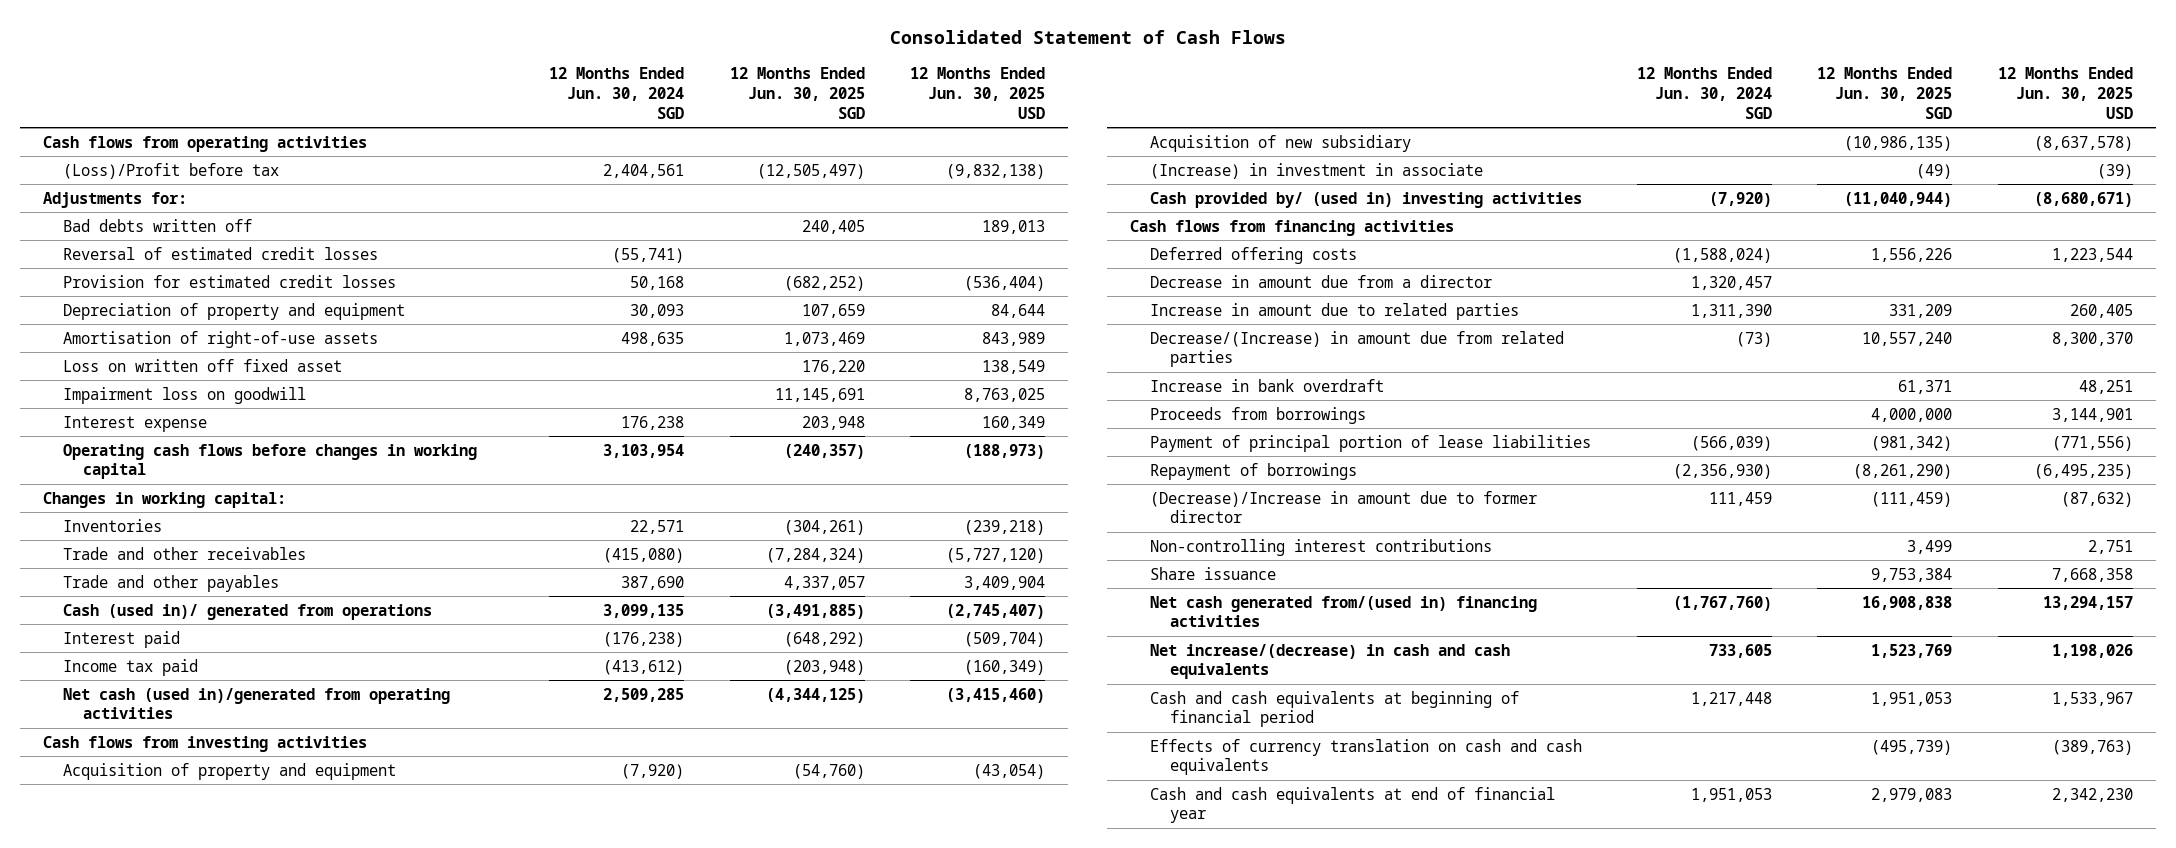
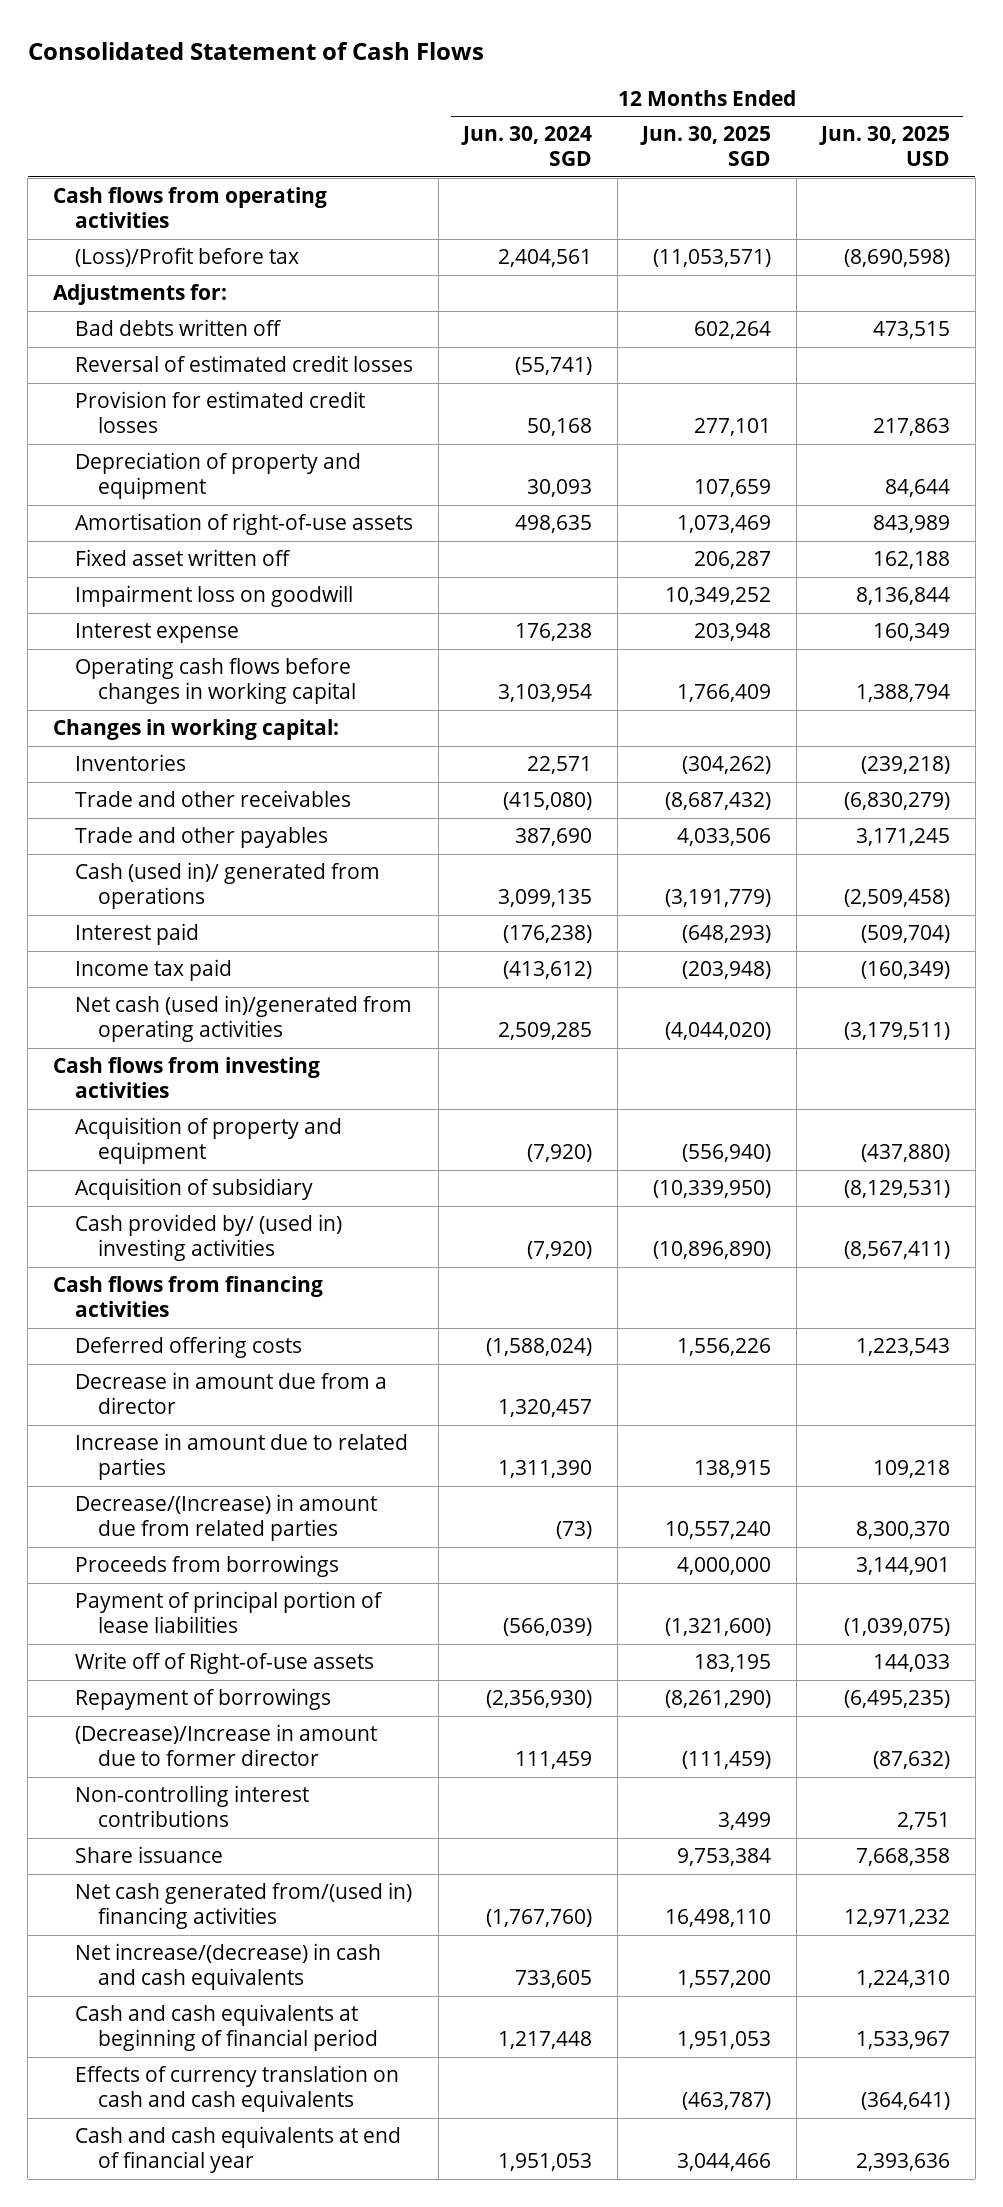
- (Loss)/Profit before tax | 2,404,561 | (12,505,497) | (9,832,138)
+ (Loss)/Profit before tax | 2,404,561 | (11,053,571) | (8,690,598)
- Bad debts written off | | 240,405 | 189,013
+ Bad debts written off | | 602,264 | 473,515
- Provision for estimated credit losses | 50,168 | (682,252) | (536,404)
+ Provision for estimated credit losses | 50,168 | 277,101 | 217,863
- Loss on written off fixed asset | | 176,220 | 138,549
- Impairment loss on goodwill | | 11,145,691 | 8,763,025
+ Fixed asset written off | | 206,287 | 162,188
+ Impairment loss on goodwill | | 10,349,252 | 8,136,844
- Operating cash flows before changes in working capital | 3,103,954 | (240,357) | (188,973)
+ Operating cash flows before changes in working capital | 3,103,954 | 1,766,409 | 1,388,794
- Inventories | 22,571 | (304,261) | (239,218)
- Trade and other receivables | (415,080) | (7,284,324) | (5,727,120)
- Trade and other payables | 387,690 | 4,337,057 | 3,409,904
- Cash (used in)/ generated from operations | 3,099,135 | (3,491,885) | (2,745,407)
- Interest paid | (176,238) | (648,292) | (509,704)
+ Inventories | 22,571 | (304,262) | (239,218)
+ Trade and other receivables | (415,080) | (8,687,432) | (6,830,279)
+ Trade and other payables | 387,690 | 4,033,506 | 3,171,245
+ Cash (used in)/ generated from operations | 3,099,135 | (3,191,779) | (2,509,458)
+ Interest paid | (176,238) | (648,293) | (509,704)
- Net cash (used in)/generated from operating activities | 2,509,285 | (4,344,125) | (3,415,460)
+ Net cash (used in)/generated from operating activities | 2,509,285 | (4,044,020) | (3,179,511)
- Acquisition of property and equipment | (7,920) | (54,760) | (43,054)
- Acquisition of new subsidiary | | (10,986,135) | (8,637,578)
- (Increase) in investment in associate | | (49) | (39)
- Cash provided by/ (used in) investing activities | (7,920) | (11,040,944) | (8,680,671)
+ Acquisition of property and equipment | (7,920) | (556,940) | (437,880)
+ Acquisition of subsidiary | | (10,339,950) | (8,129,531)
+ Cash provided by/ (used in) investing activities | (7,920) | (10,896,890) | (8,567,411)
- Deferred offering costs | (1,588,024) | 1,556,226 | 1,223,544
+ Deferred offering costs | (1,588,024) | 1,556,226 | 1,223,543
- Increase in amount due to related parties | 1,311,390 | 331,209 | 260,405
+ Increase in amount due to related parties | 1,311,390 | 138,915 | 109,218
- Increase in bank overdraft | | 61,371 | 48,251
- Payment of principal portion of lease liabilities | (566,039) | (981,342) | (771,556)
+ Payment of principal portion of lease liabilities | (566,039) | (1,321,600) | (1,039,075)
+ Write off of Right-of-use assets | | 183,195 | 144,033
- Net cash generated from/(used in) financing activities | (1,767,760) | 16,908,838 | 13,294,157
- Net increase/(decrease) in cash and cash equivalents | 733,605 | 1,523,769 | 1,198,026
+ Net cash generated from/(used in) financing activities | (1,767,760) | 16,498,110 | 12,971,232
+ Net increase/(decrease) in cash and cash equivalents | 733,605 | 1,557,200 | 1,224,310
- Effects of currency translation on cash and cash equivalents | | (495,739) | (389,763)
- Cash and cash equivalents at end of financial year | 1,951,053 | 2,979,083 | 2,342,230
+ Effects of currency translation on cash and cash equivalents | | (463,787) | (364,641)
+ Cash and cash equivalents at end of financial year | 1,951,053 | 3,044,466 | 2,393,636

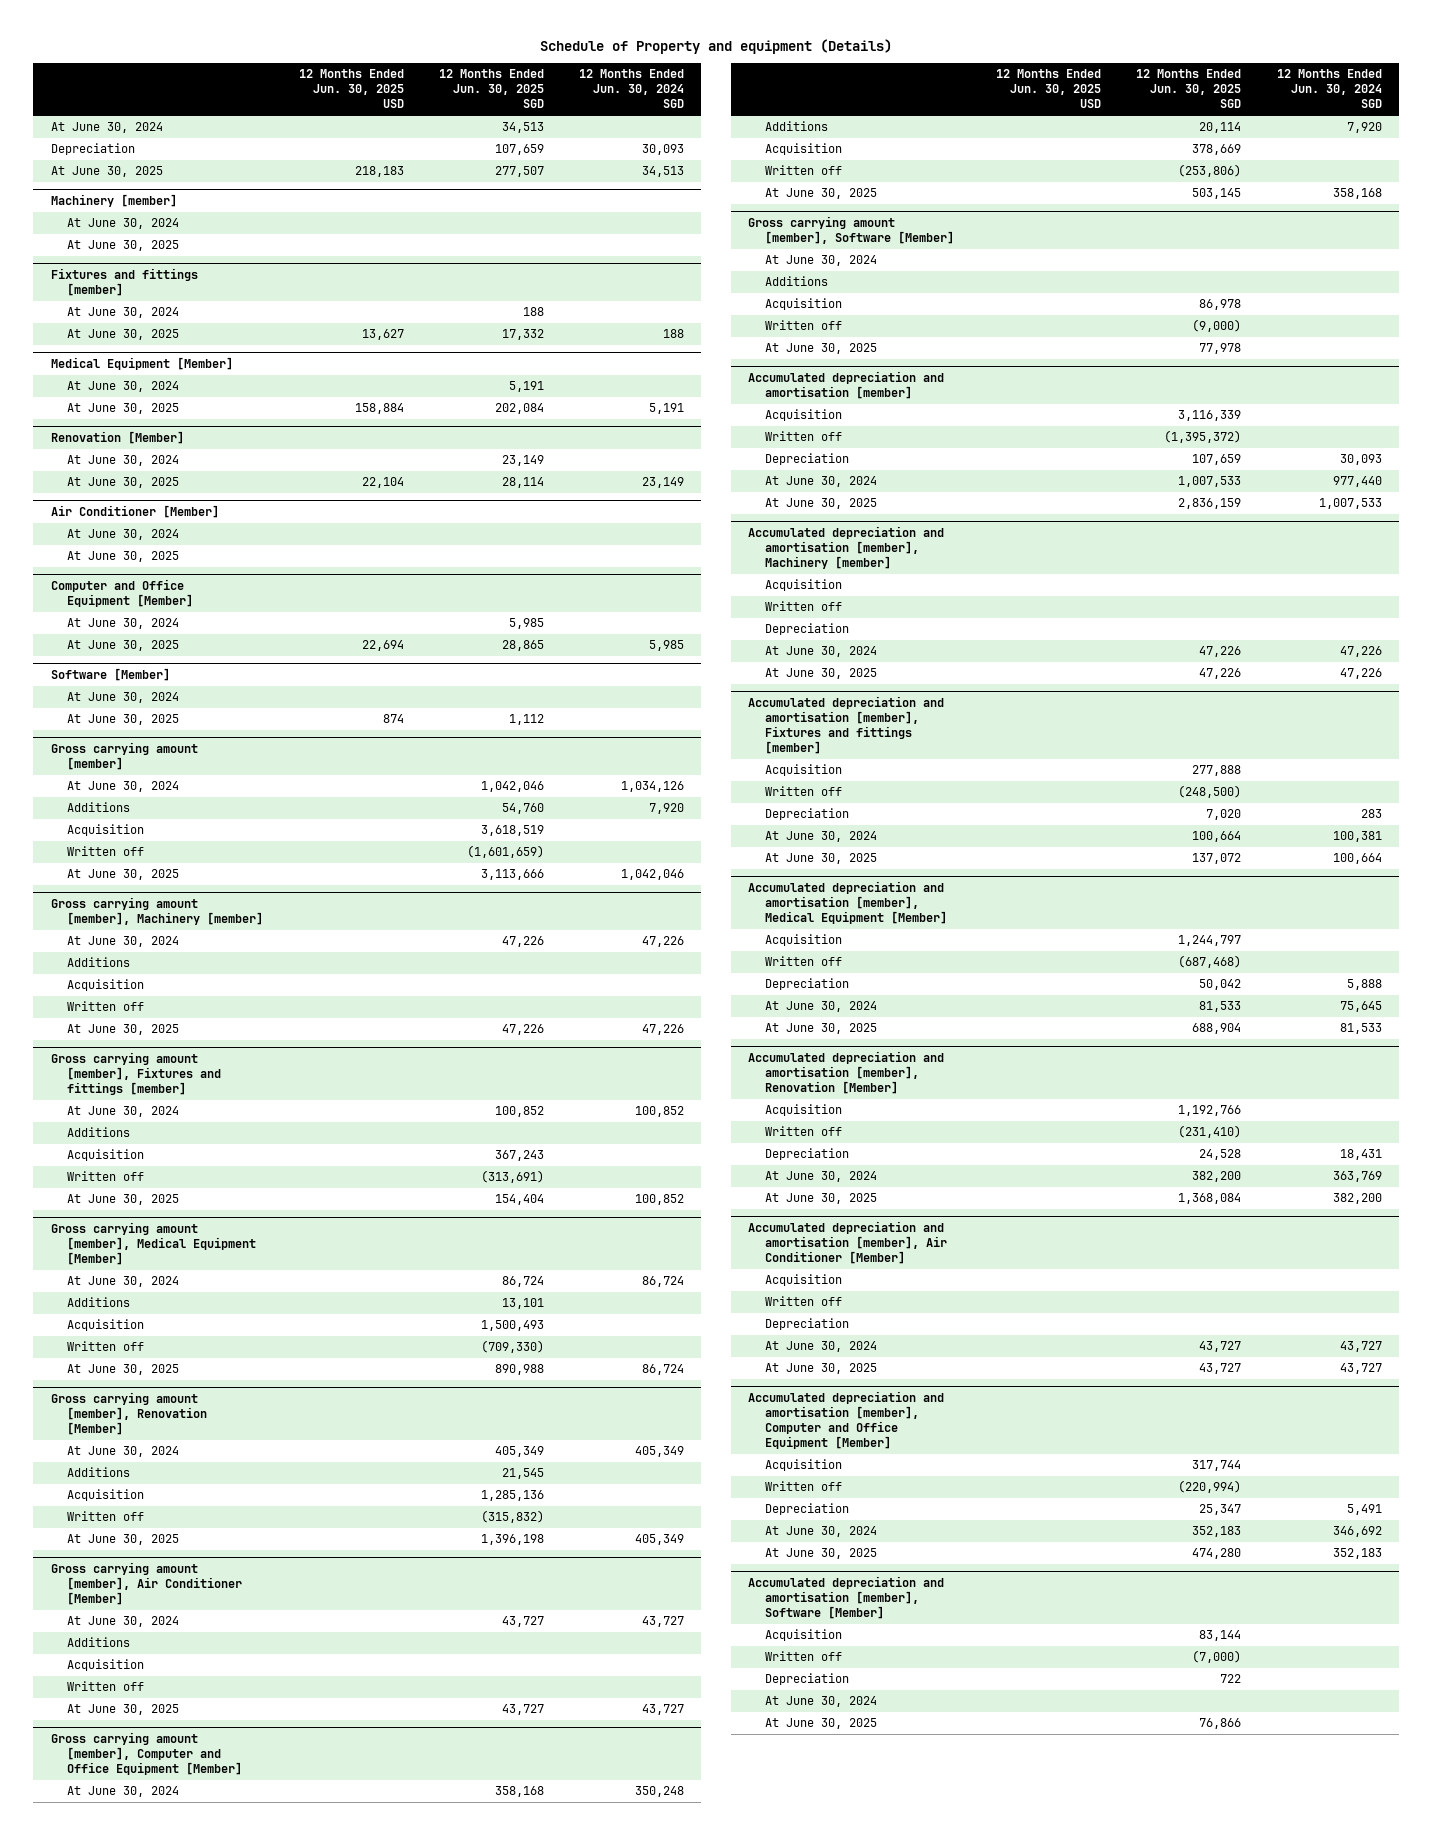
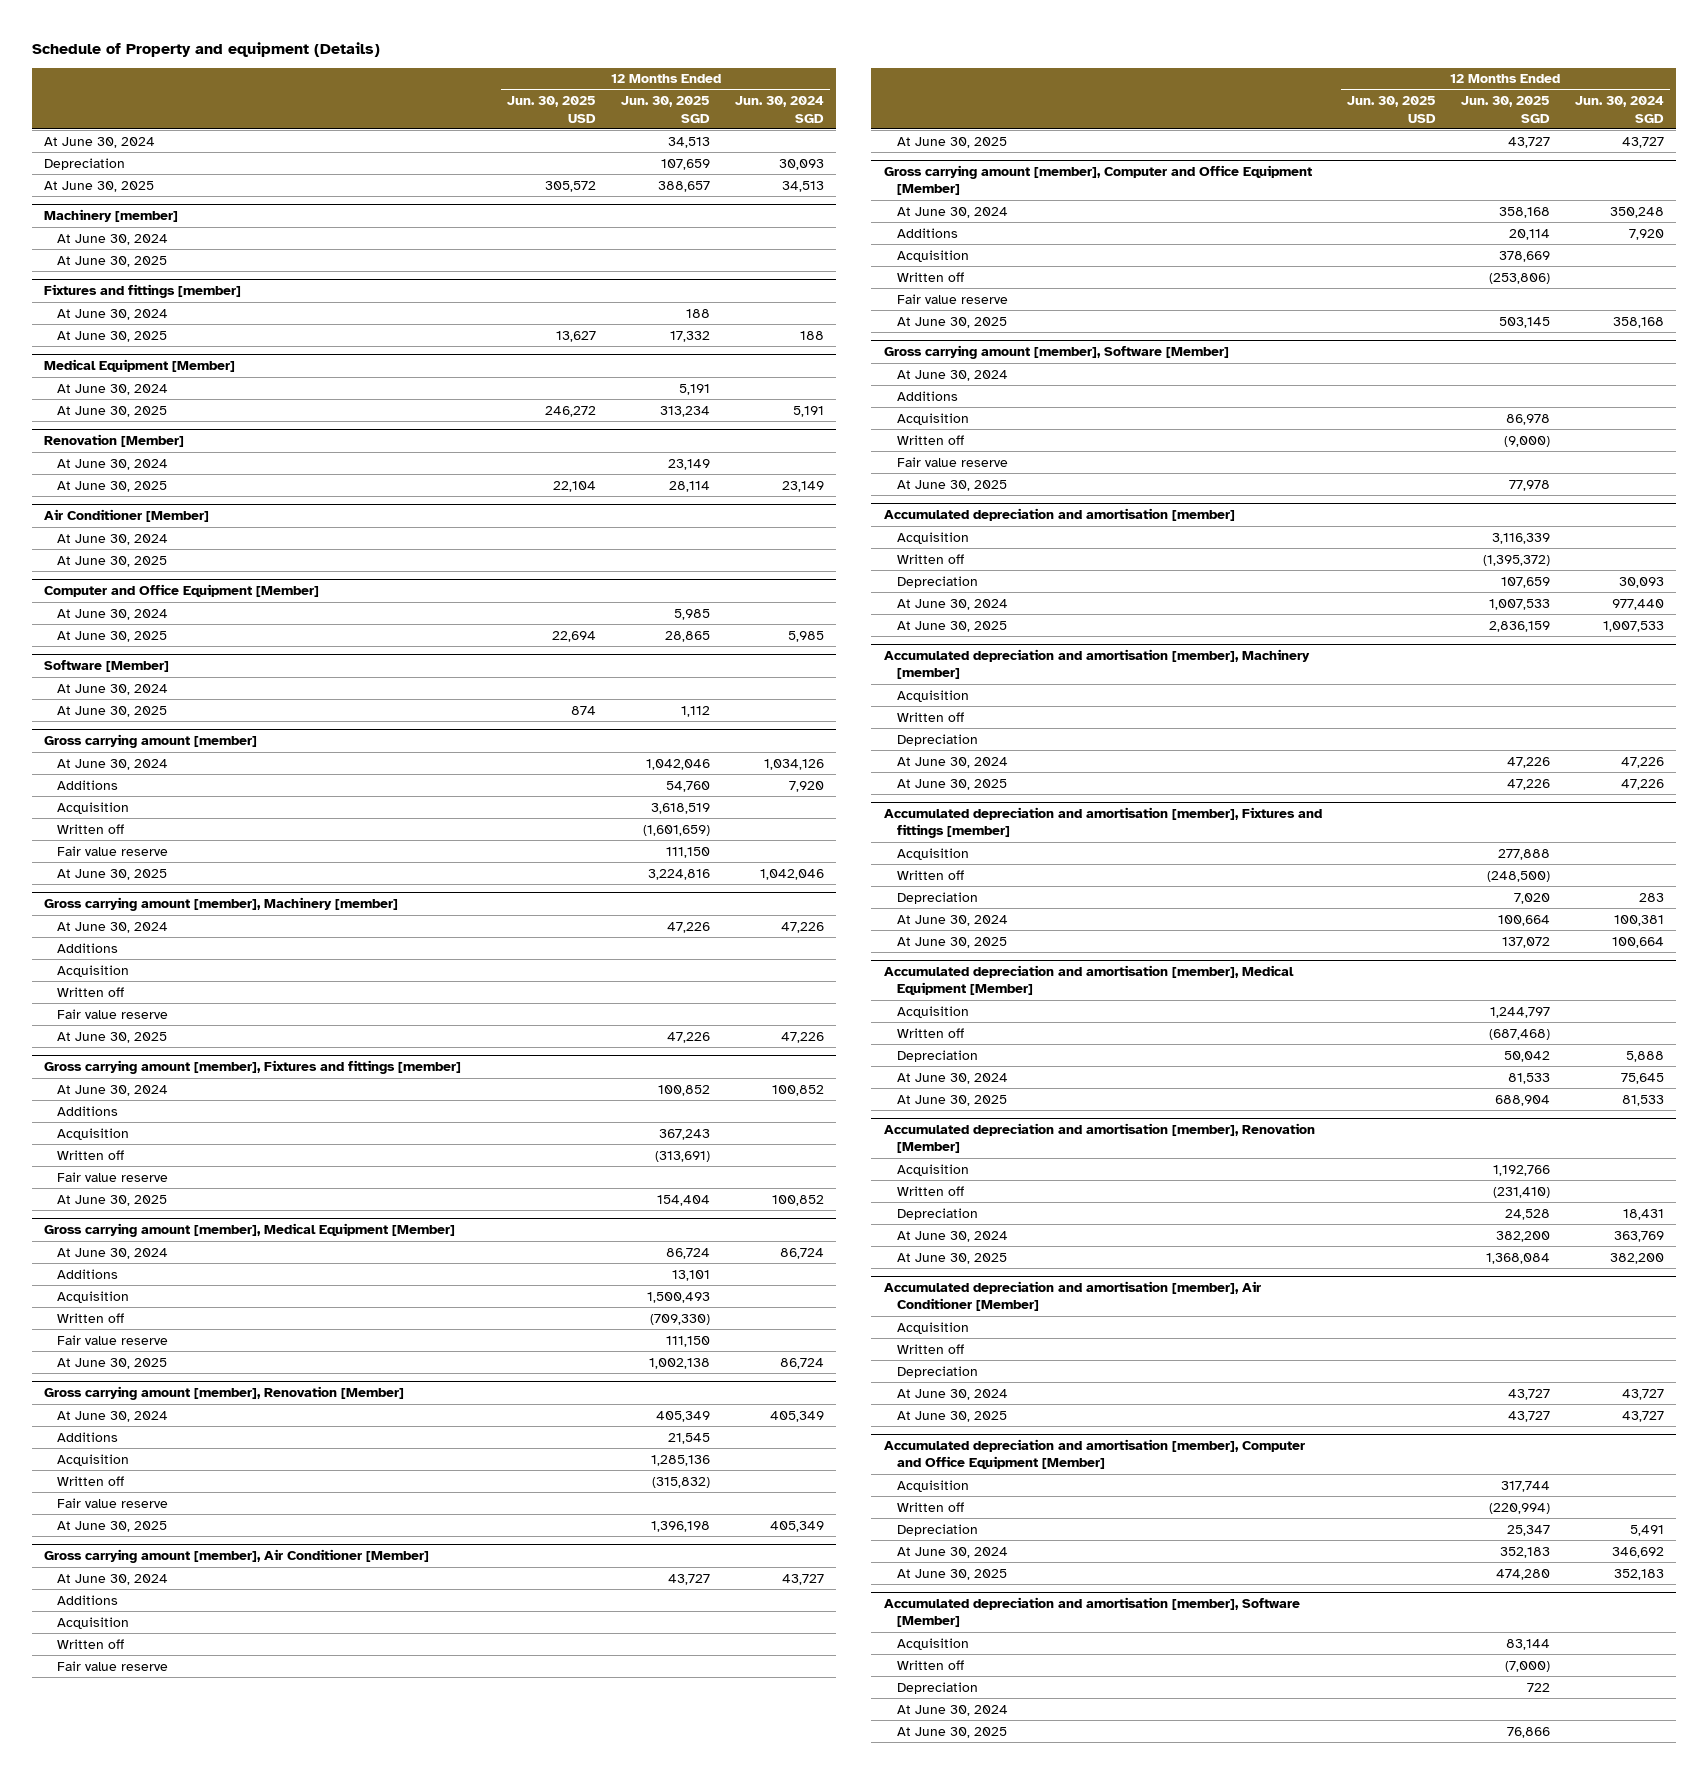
- At June 30, 2025 | 218,183 | 277,507 | 34,513
+ At June 30, 2025 | 305,572 | 388,657 | 34,513
@ Medical Equipment [Member]
- At June 30, 2025 | 158,884 | 202,084 | 5,191
+ At June 30, 2025 | 246,272 | 313,234 | 5,191
@ Gross carrying amount [member]
- At June 30, 2025 | | 3,113,666 | 1,042,046
+ Fair value reserve | | 111,150 |
+ At June 30, 2025 | | 3,224,816 | 1,042,046
@ Gross carrying amount [member], Machinery [member]
+ Fair value reserve
@ Gross carrying amount [member], Fixtures and fittings [member]
+ Fair value reserve
@ Gross carrying amount [member], Medical Equipment [Member]
- At June 30, 2025 | | 890,988 | 86,724
+ Fair value reserve | | 111,150 |
+ At June 30, 2025 | | 1,002,138 | 86,724
@ Gross carrying amount [member], Renovation [Member]
+ Fair value reserve
@ Gross carrying amount [member], Air Conditioner [Member]
+ Fair value reserve
@ Gross carrying amount [member], Computer and Office Equipment [Member]
+ Fair value reserve
@ Gross carrying amount [member], Software [Member]
+ Fair value reserve

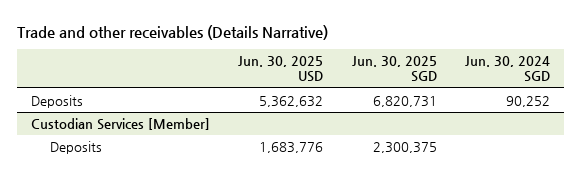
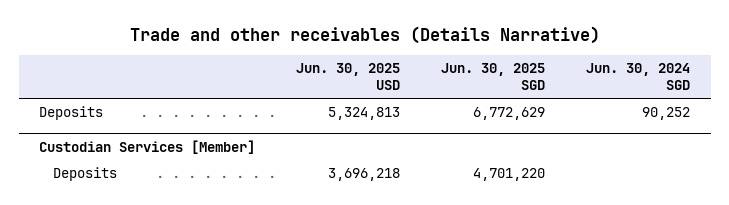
- Deposits | 5,362,632 | 6,820,731 | 90,252
+ Deposits | 5,324,813 | 6,772,629 | 90,252
@ Custodian Services [Member]
- Deposits | 1,683,776 | 2,300,375 |
+ Deposits | 3,696,218 | 4,701,220 |

